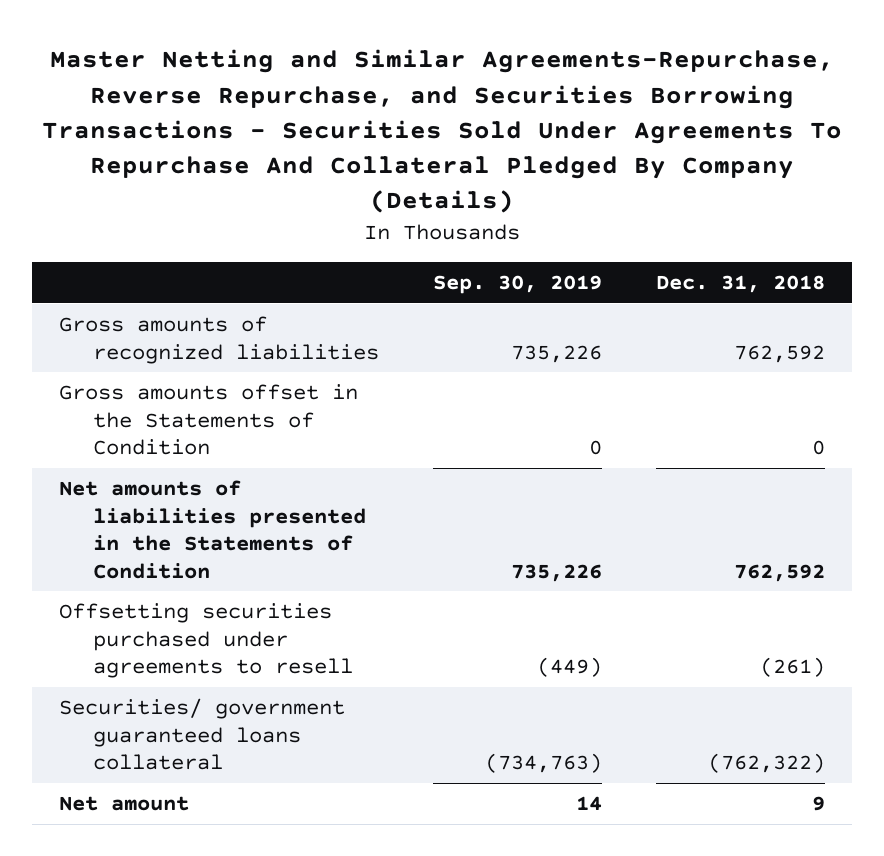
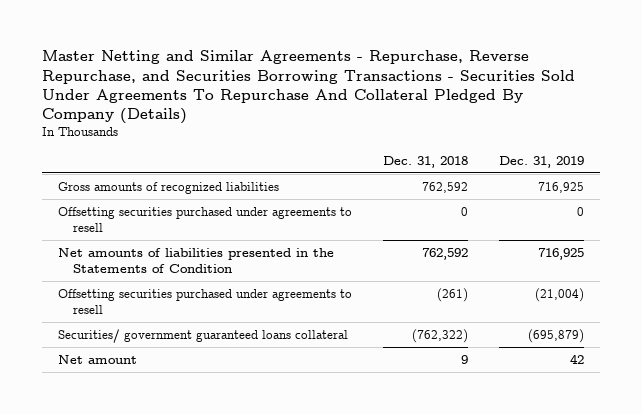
- Master Netting and Similar Agreements-Repurchase, Reverse Repurchase, and Securities Borrowing Transactions - Securities Sold Under Agreements To Repurchase And Collateral Pledged By Company (Details)
+ Master Netting and Similar Agreements - Repurchase, Reverse Repurchase, and Securities Borrowing Transactions - Securities Sold Under Agreements To Repurchase And Collateral Pledged By Company (Details)
- | Sep. 30, 2019 | Dec. 31, 2018
+ | Dec. 31, 2018 | Dec. 31, 2019
- Gross amounts offset in the Statements of Condition | 0 | 0
+ Offsetting securities purchased under agreements to resell | 0 | 0

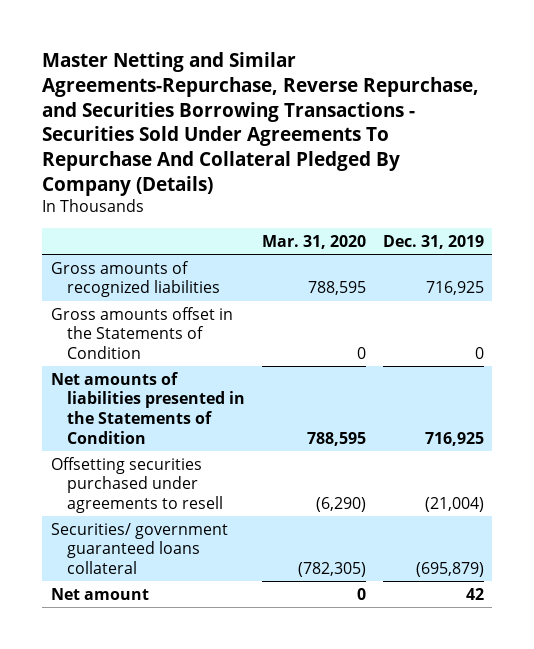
- Master Netting and Similar Agreements - Repurchase, Reverse Repurchase, and Securities Borrowing Transactions - Securities Sold Under Agreements To Repurchase And Collateral Pledged By Company (Details)
+ Master Netting and Similar Agreements-Repurchase, Reverse Repurchase, and Securities Borrowing Transactions - Securities Sold Under Agreements To Repurchase And Collateral Pledged By Company (Details)
- | Dec. 31, 2018 | Dec. 31, 2019
+ | Mar. 31, 2020 | Dec. 31, 2019
- Offsetting securities purchased under agreements to resell | 0 | 0
+ Gross amounts offset in the Statements of Condition | 0 | 0

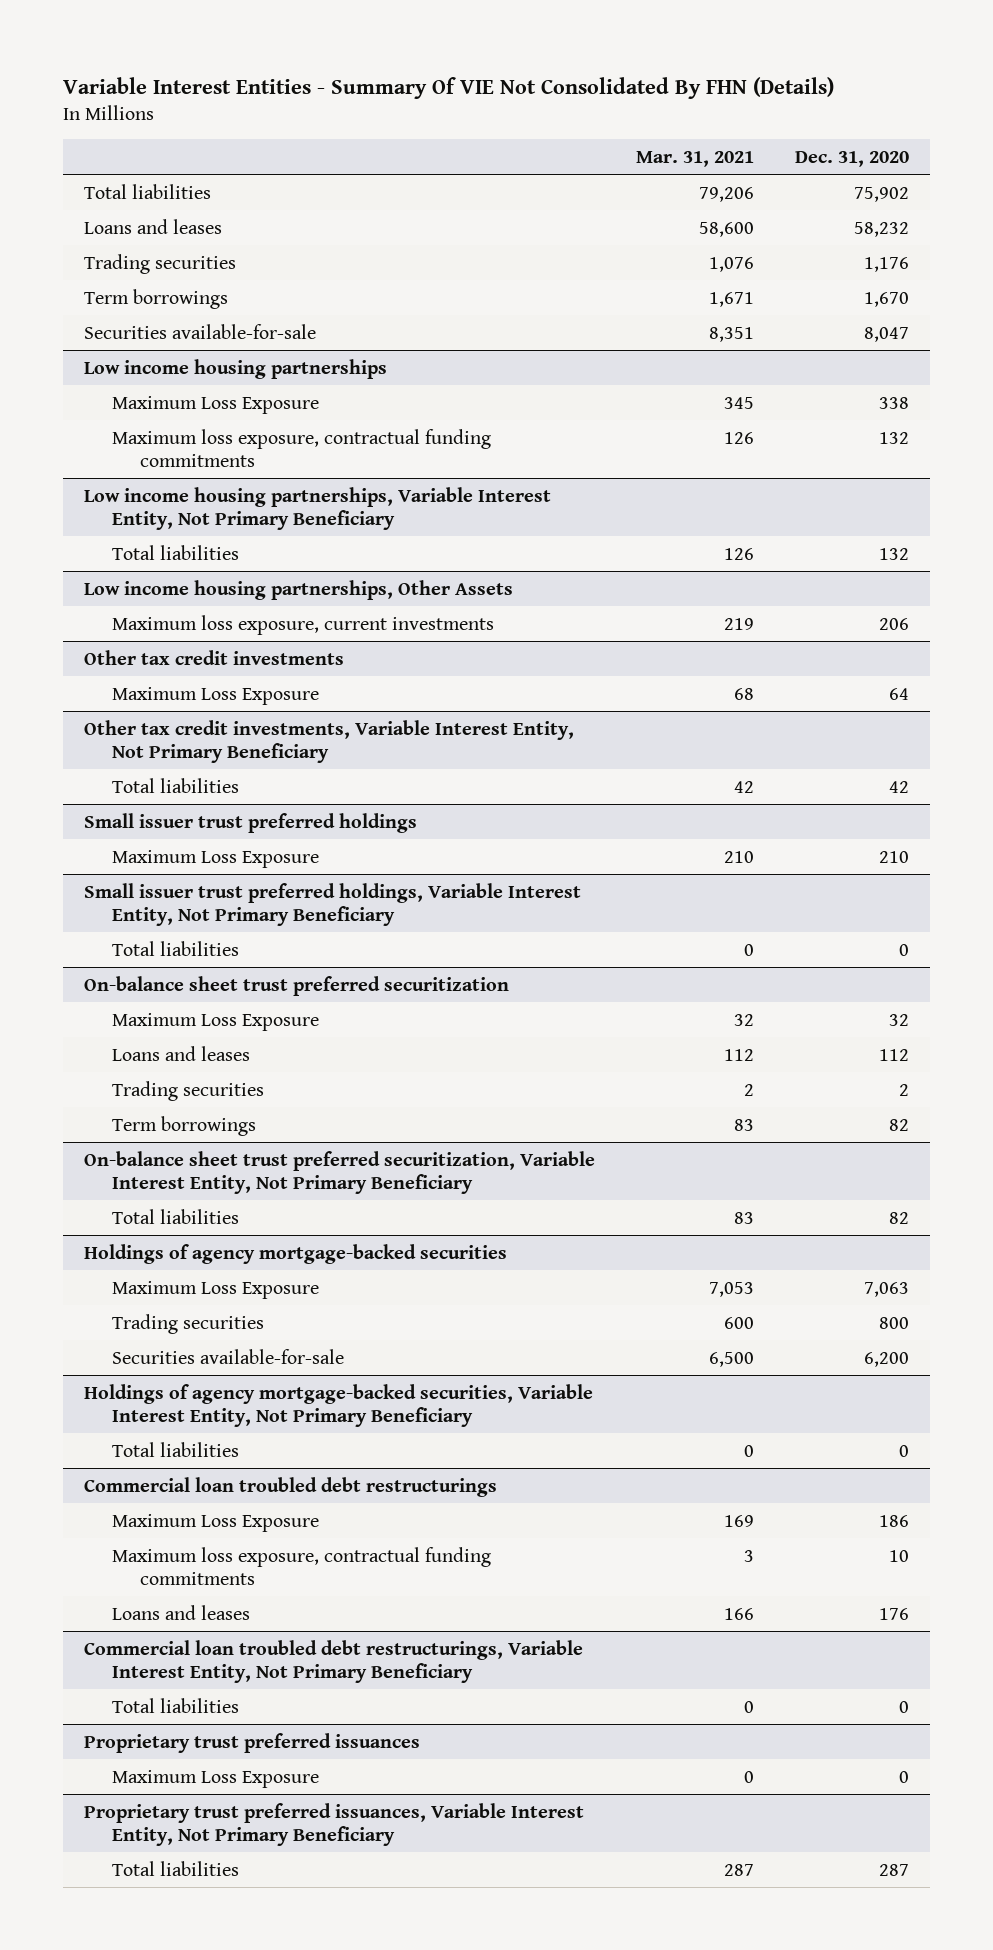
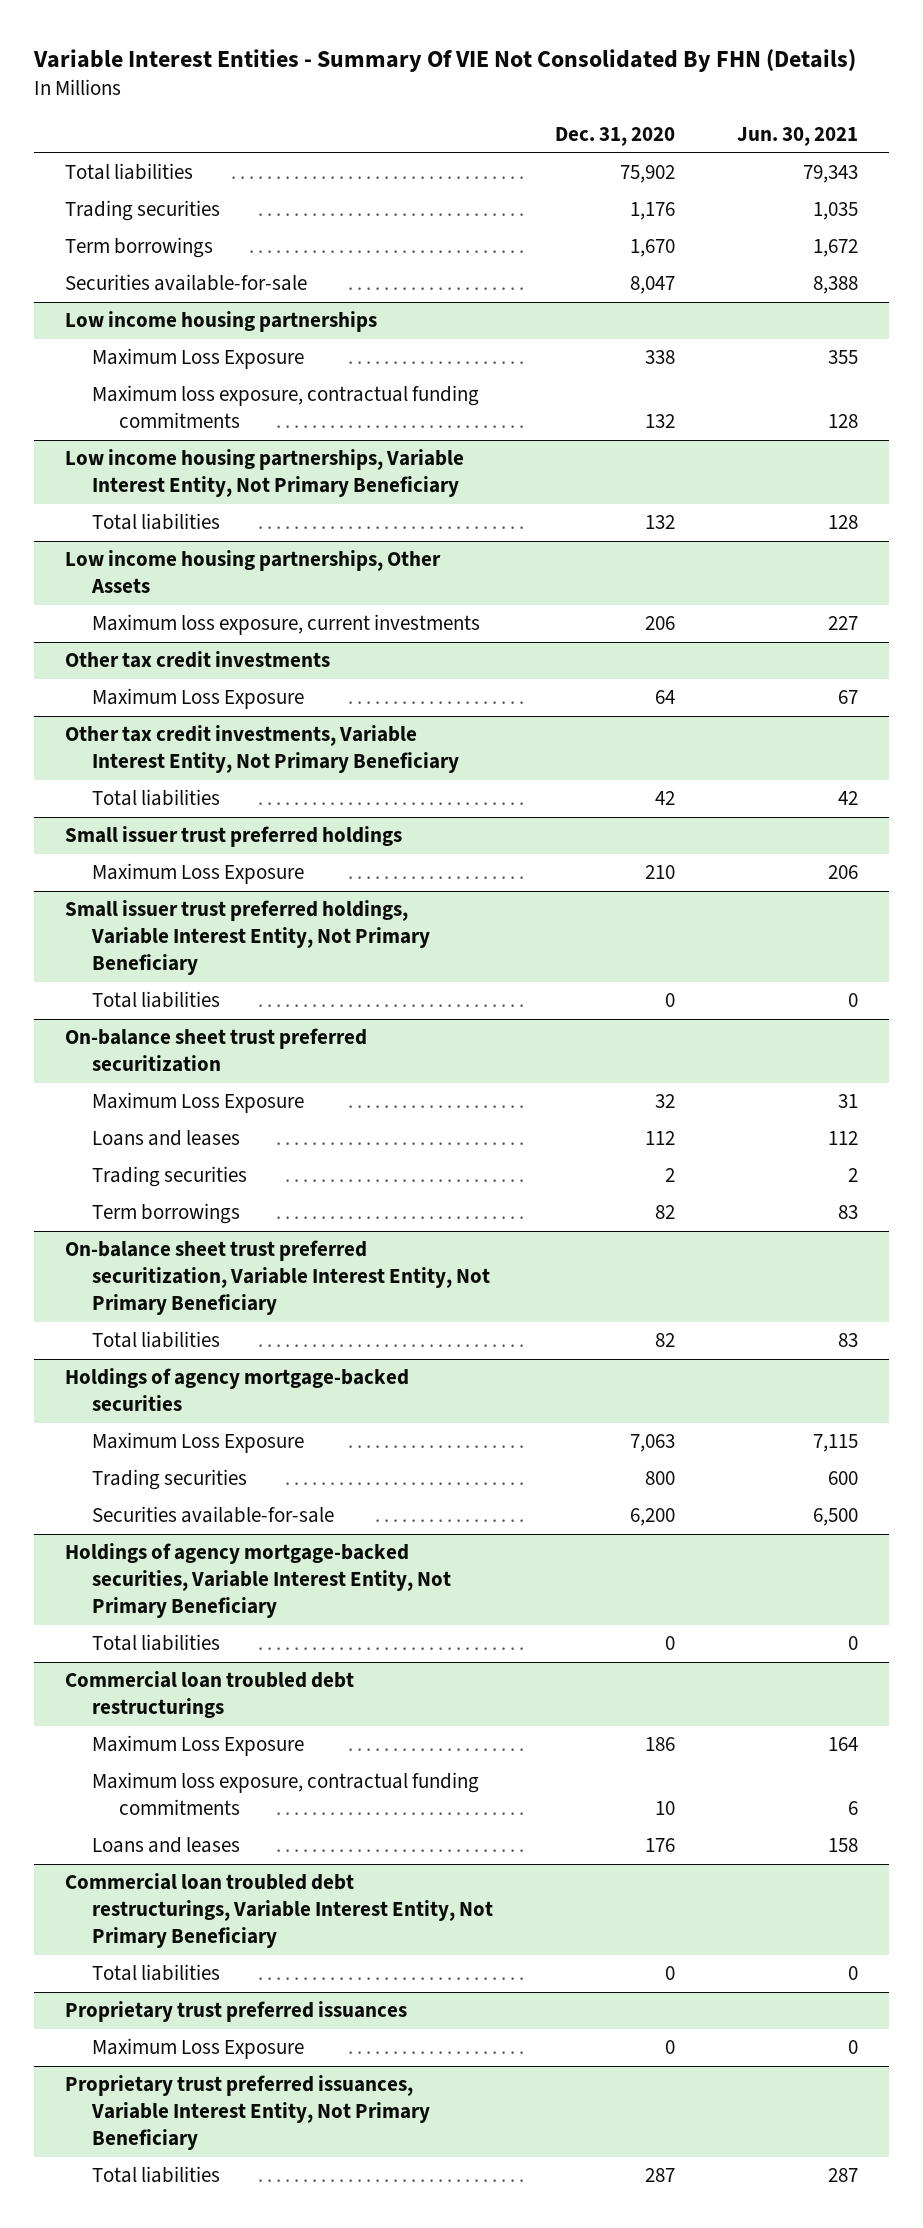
- | Mar. 31, 2021 | Dec. 31, 2020
+ | Dec. 31, 2020 | Jun. 30, 2021
- Loans and leases | 58,600 | 58,232

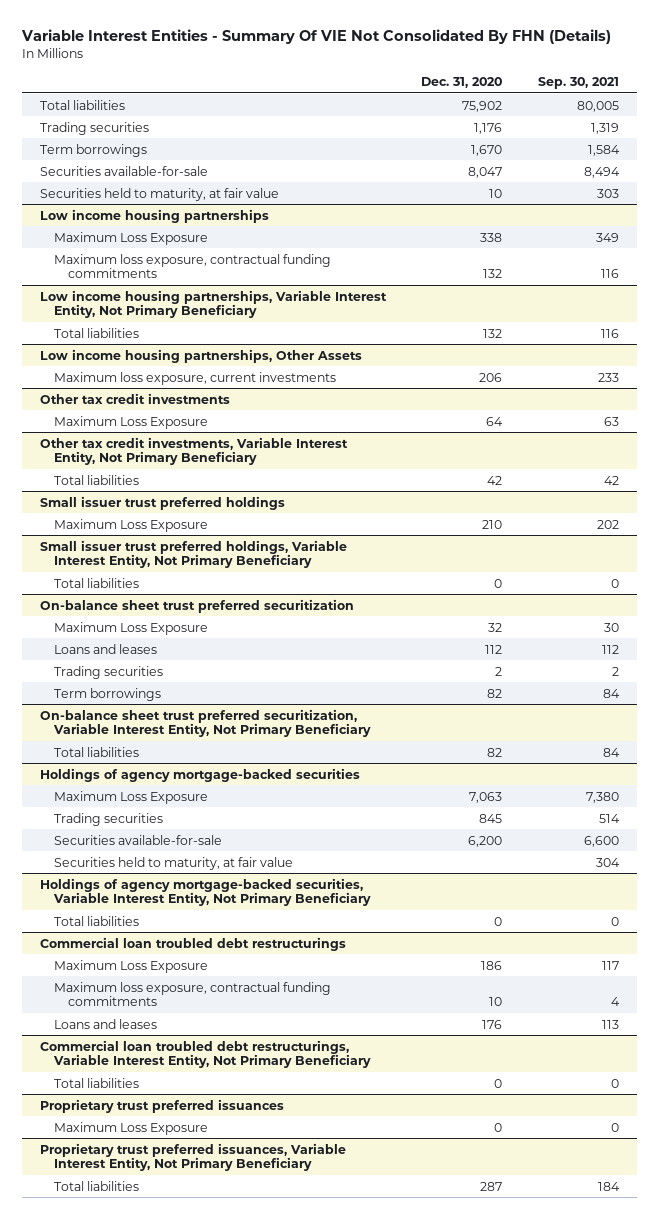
- | Dec. 31, 2020 | Jun. 30, 2021
+ | Dec. 31, 2020 | Sep. 30, 2021
+ Securities held to maturity, at fair value | 10 | 303
@ Holdings of agency mortgage-backed securities
- Trading securities | 800 | 600
+ Trading securities | 845 | 514
+ Securities held to maturity, at fair value | | 304

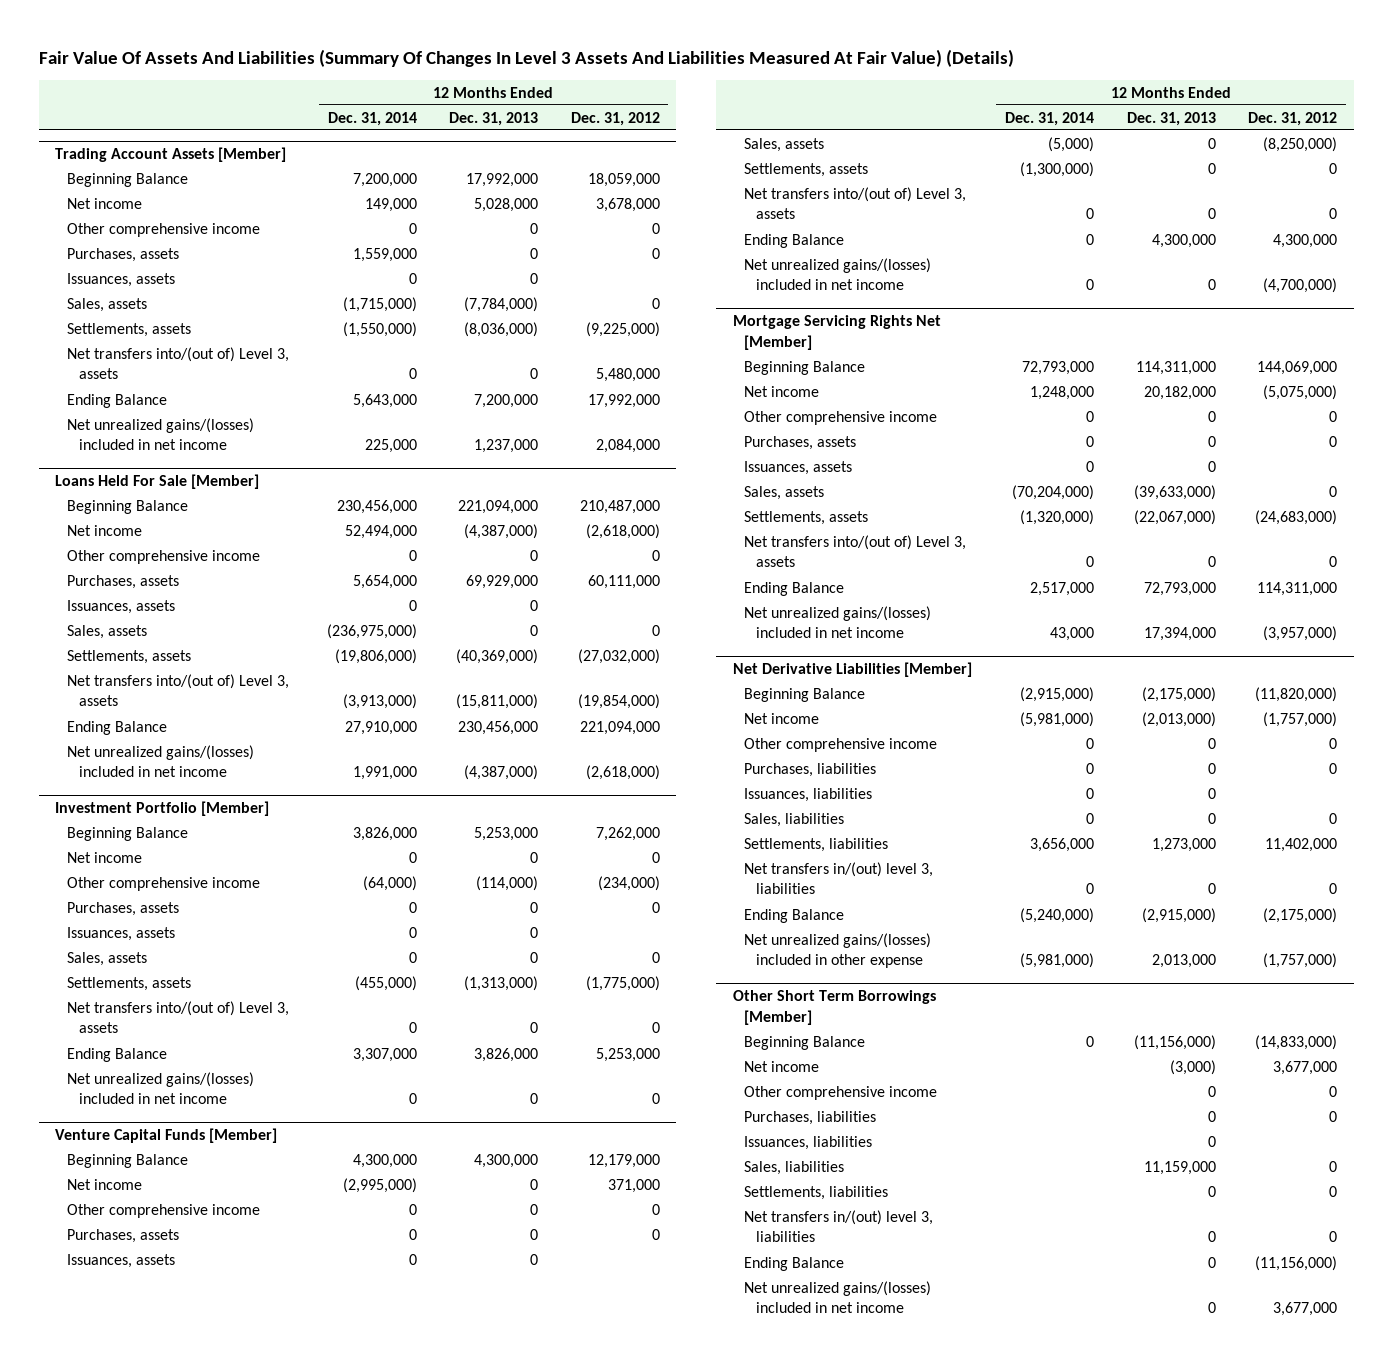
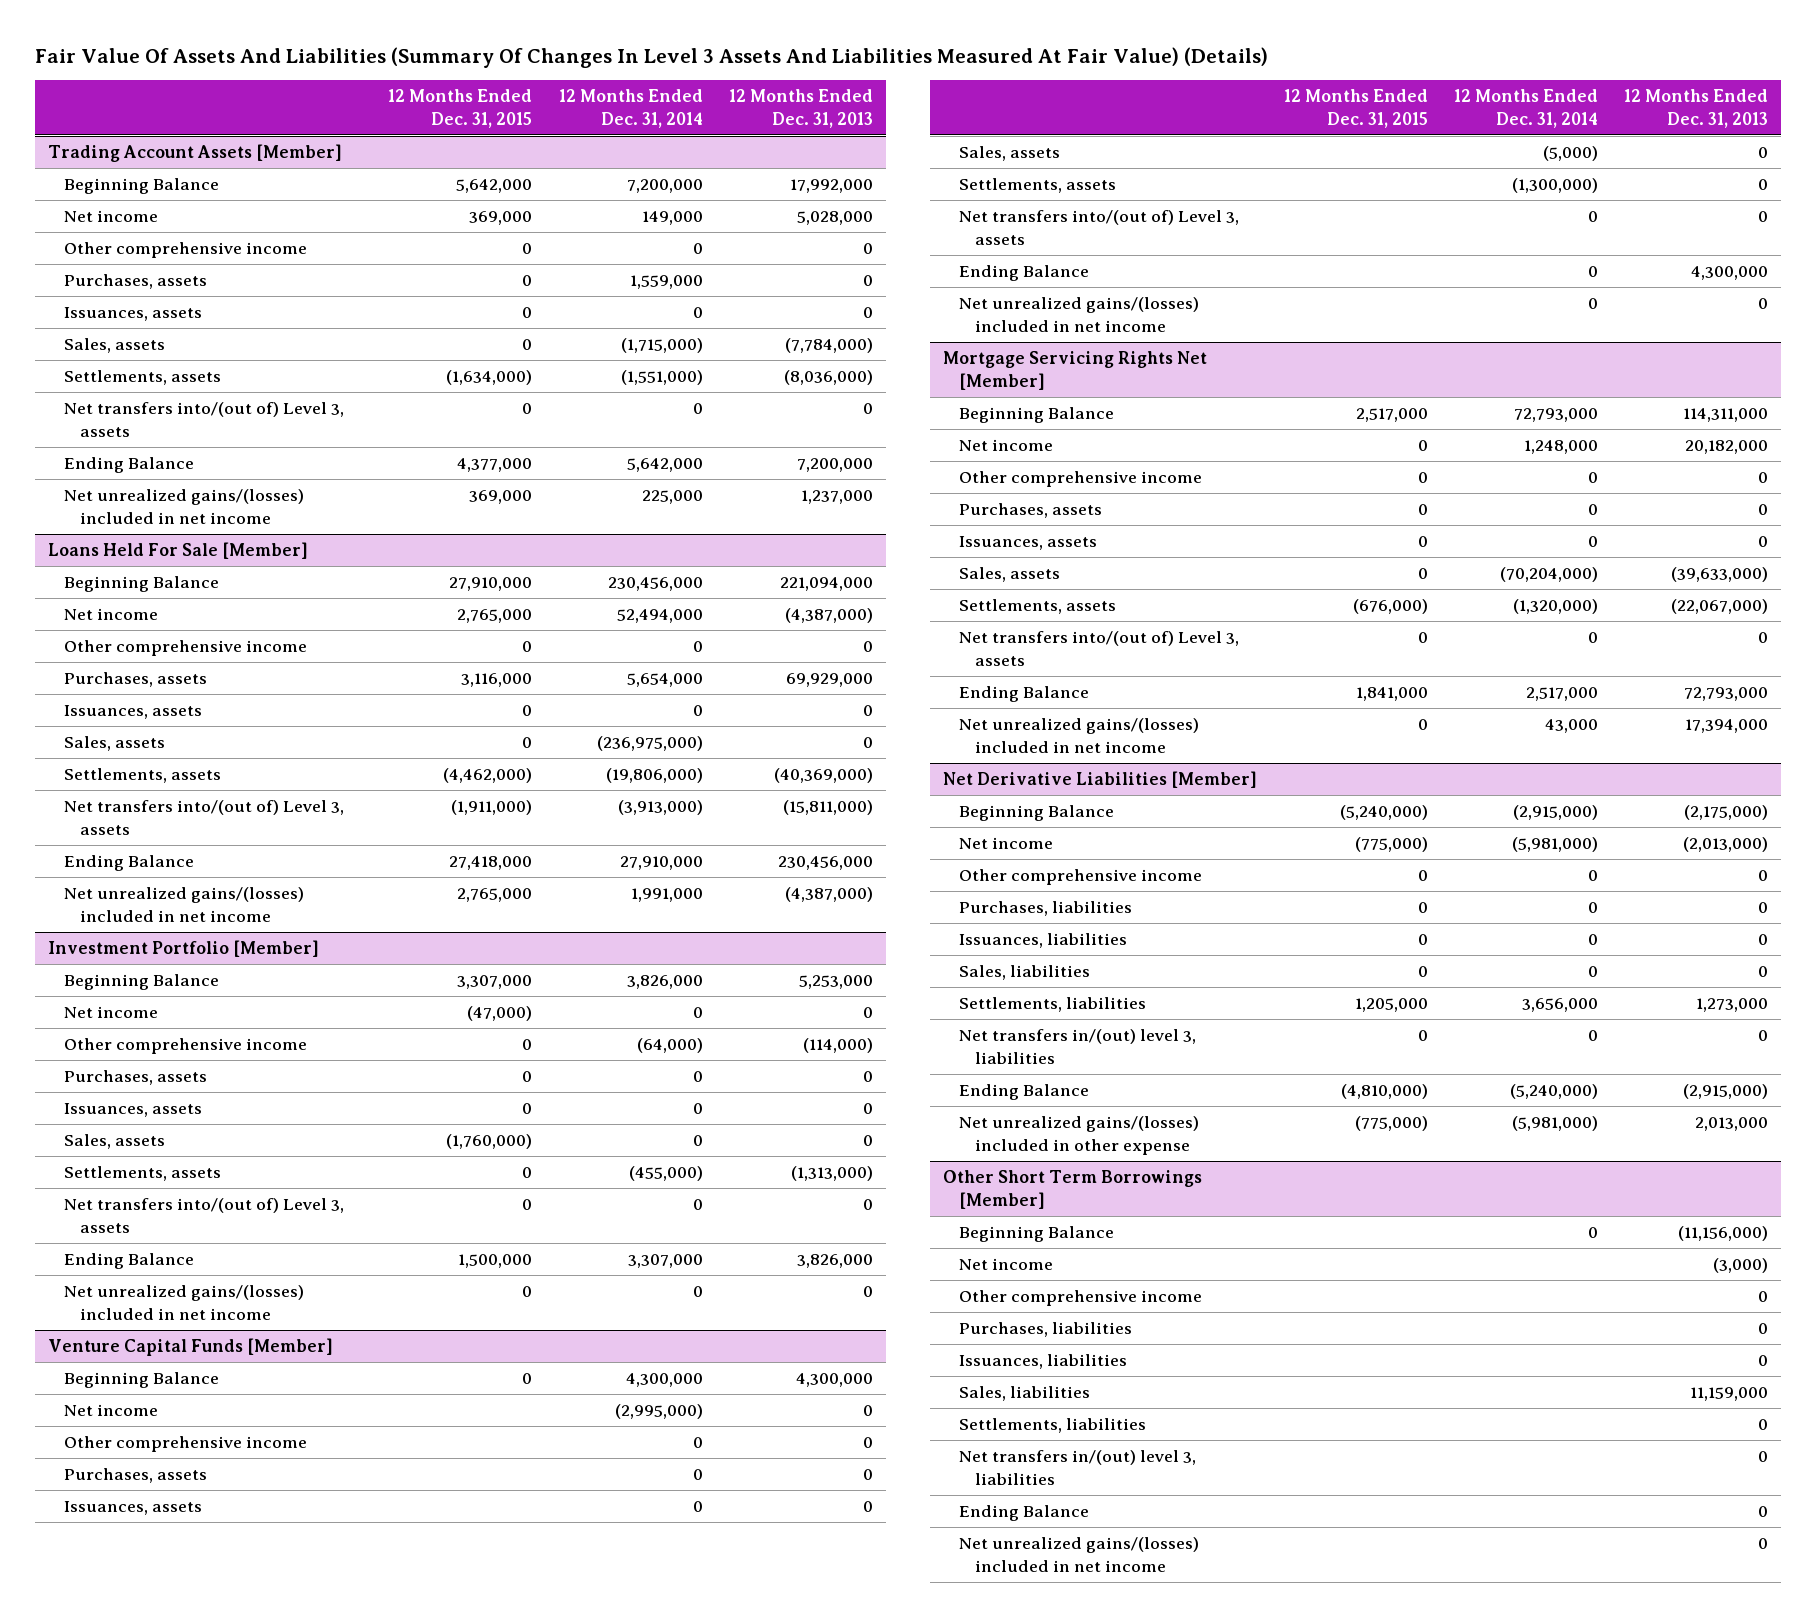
- | 12 Months Ended Dec. 31, 2014 | 12 Months Ended Dec. 31, 2013 | 12 Months Ended Dec. 31, 2012
+ | 12 Months Ended Dec. 31, 2015 | 12 Months Ended Dec. 31, 2014 | 12 Months Ended Dec. 31, 2013
@ Trading Account Assets [Member]
- Settlements, assets | (1,550,000) | (8,036,000) | (9,225,000)
+ Settlements, assets | (1,634,000) | (1,551,000) | (8,036,000)
- Ending Balance | 5,643,000 | 7,200,000 | 17,992,000
+ Ending Balance | 4,377,000 | 5,642,000 | 7,200,000

